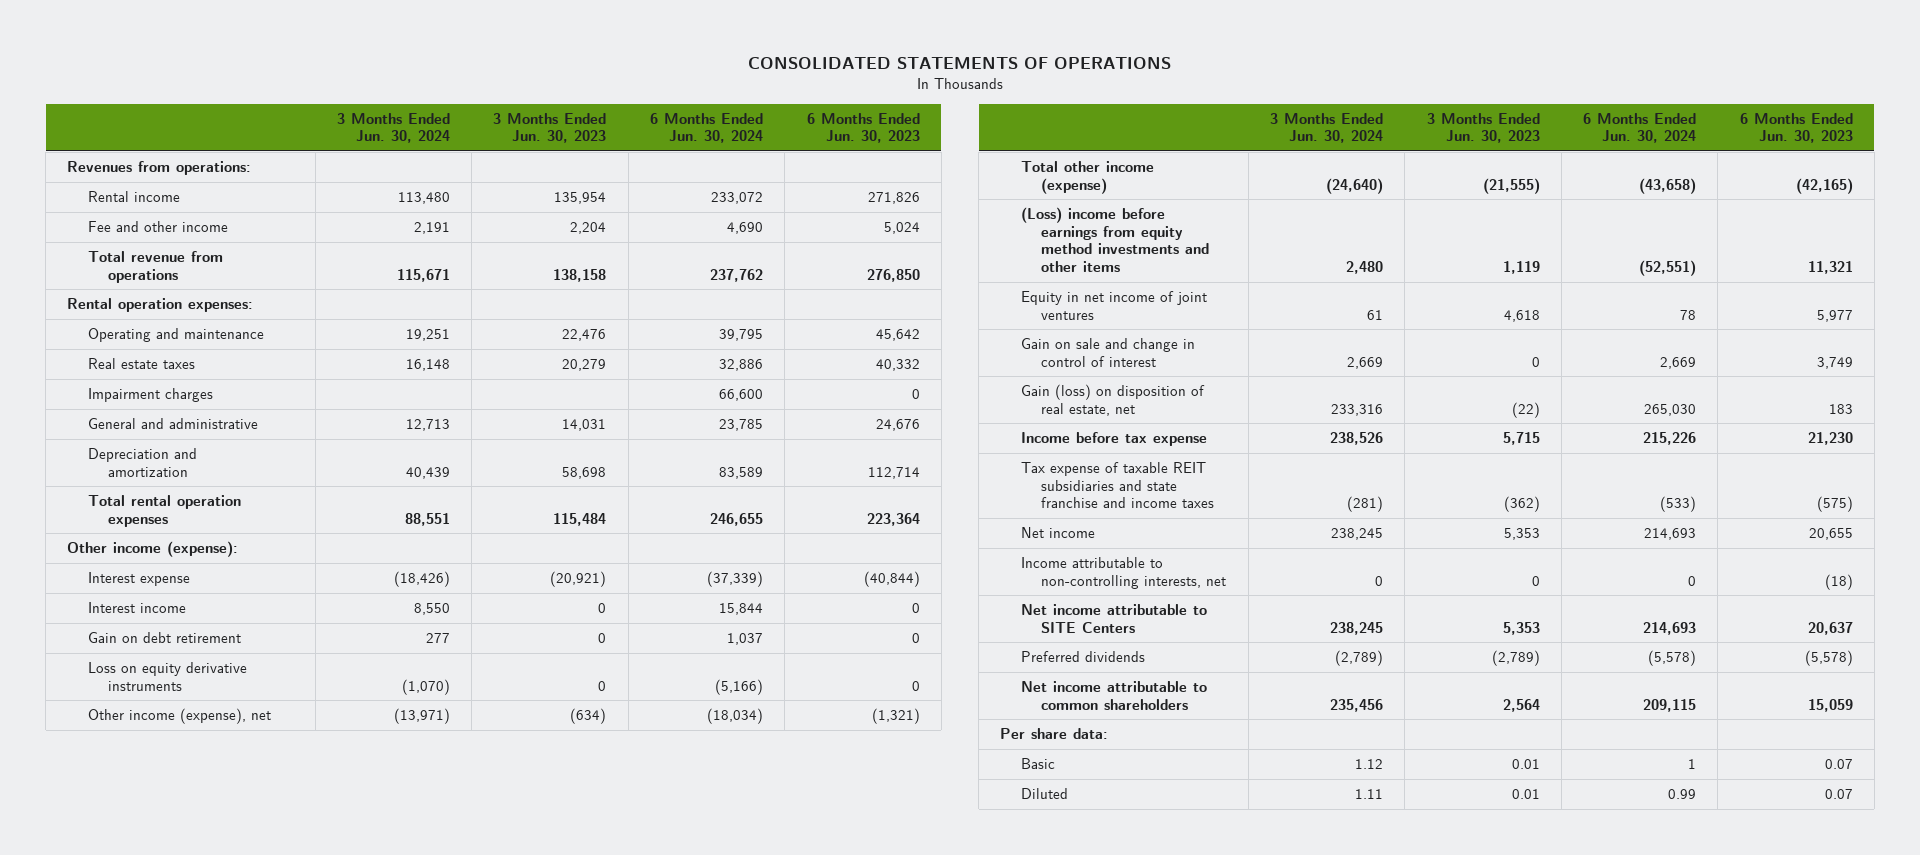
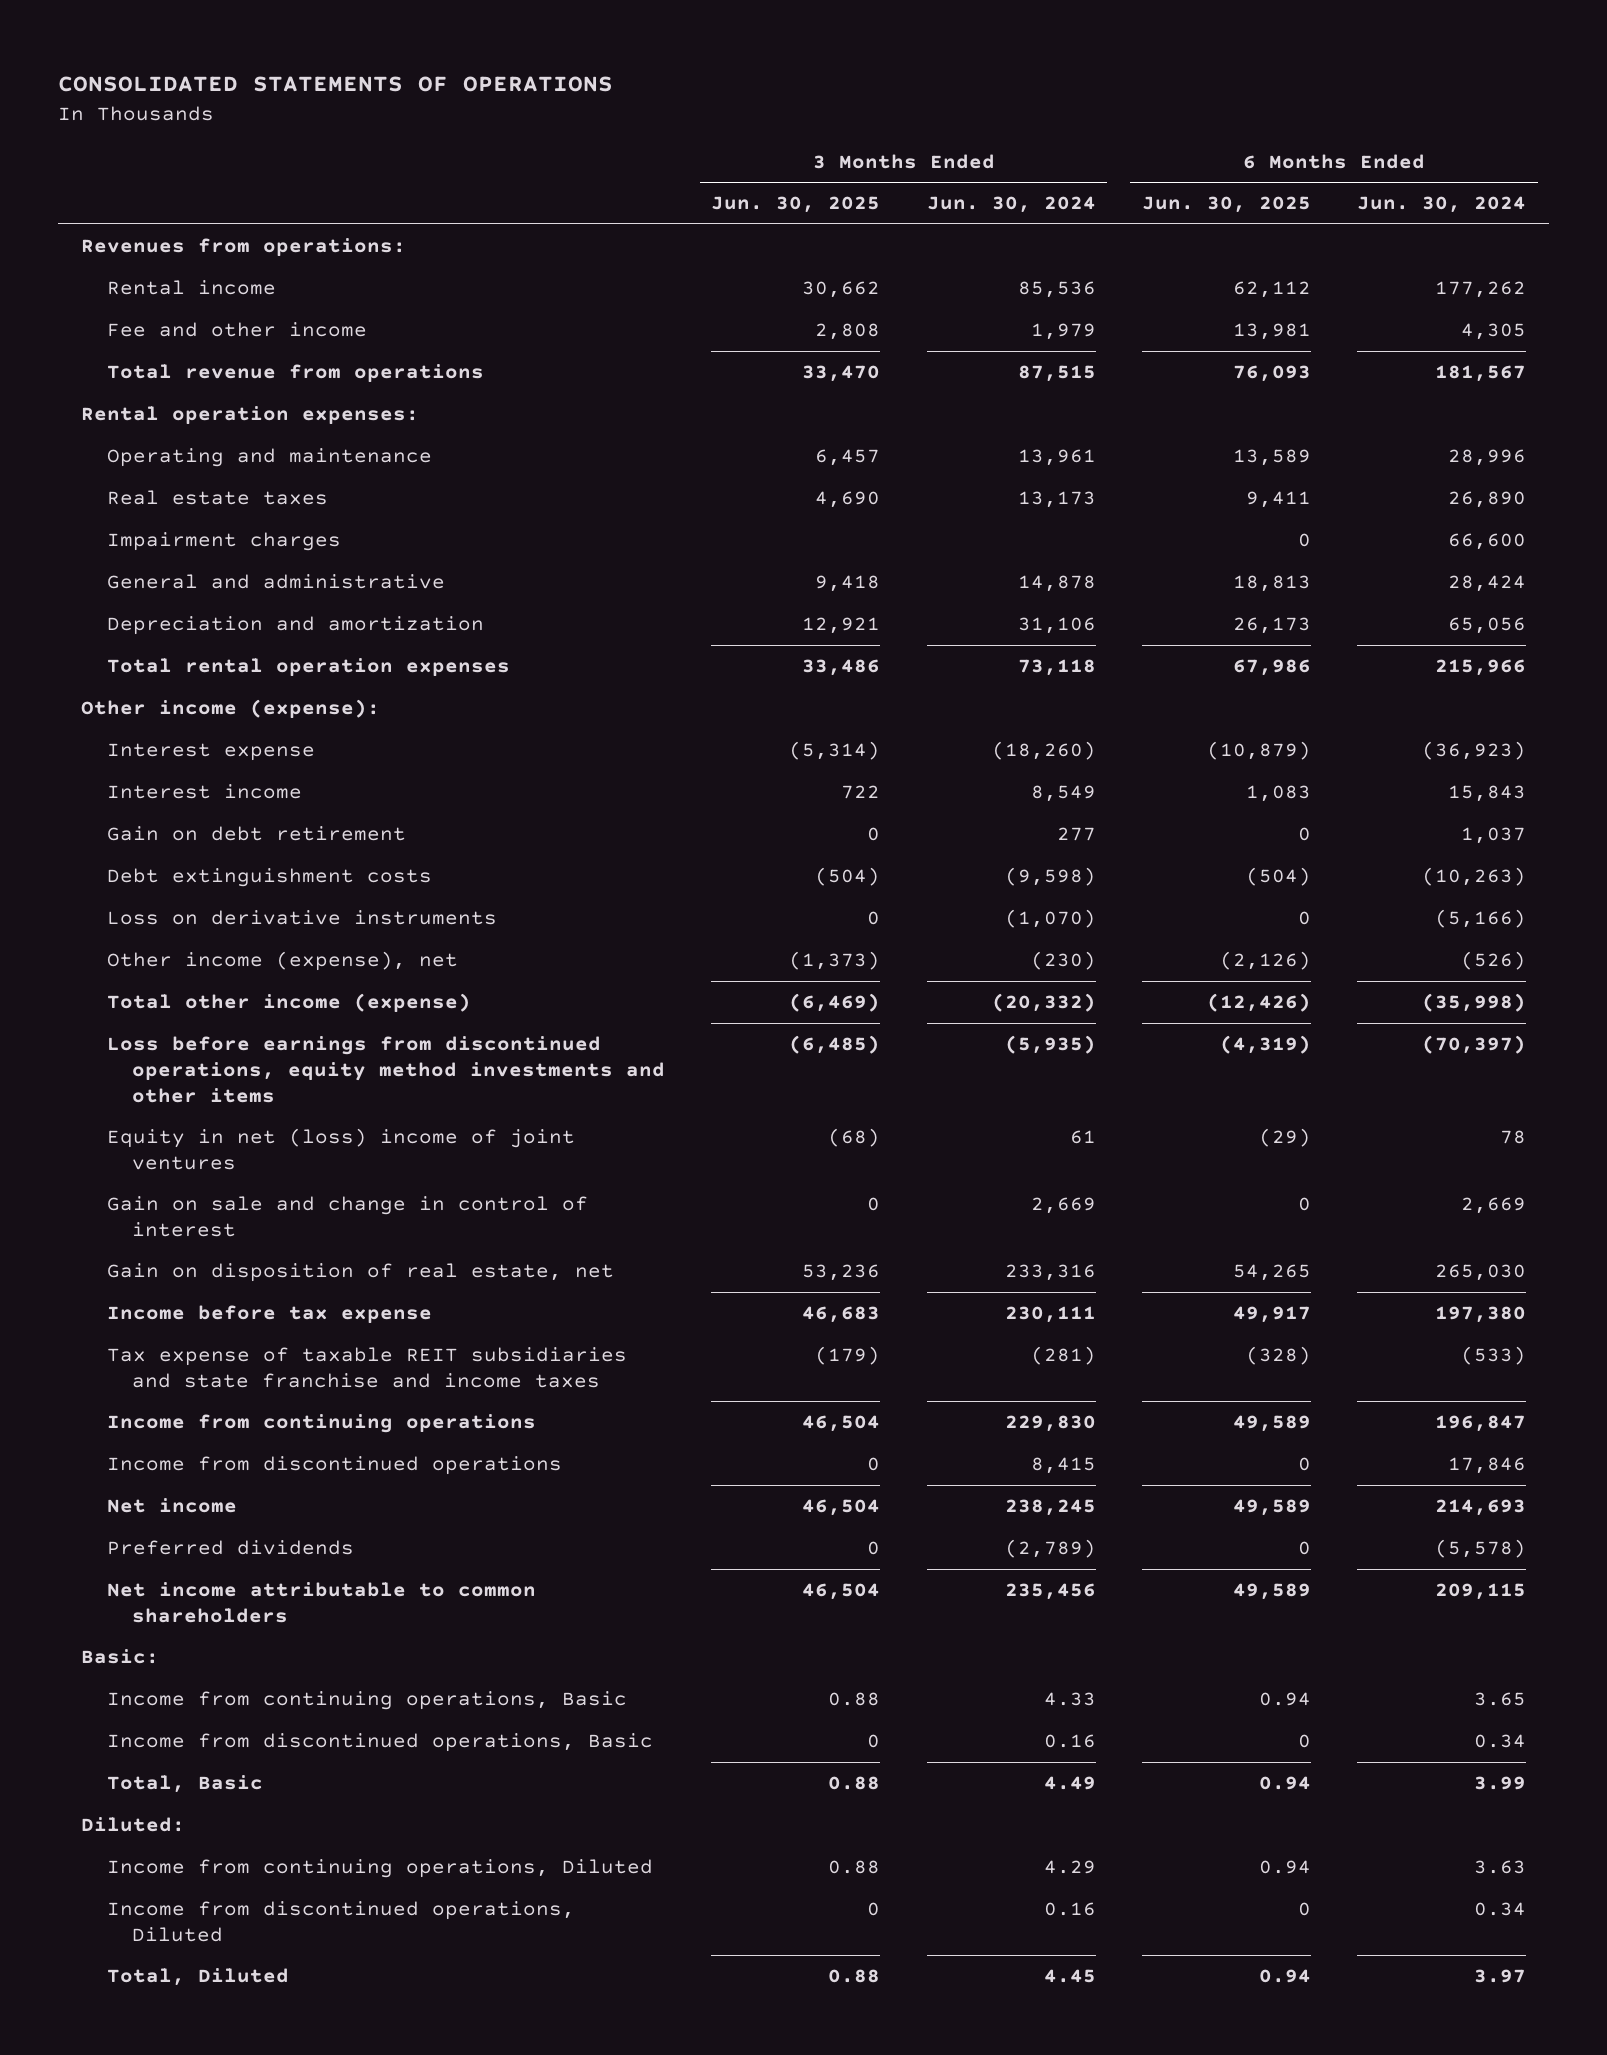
- | 3 Months Ended Jun. 30, 2024 | 3 Months Ended Jun. 30, 2023 | 6 Months Ended Jun. 30, 2024 | 6 Months Ended Jun. 30, 2023
+ | 3 Months Ended Jun. 30, 2025 | 3 Months Ended Jun. 30, 2024 | 6 Months Ended Jun. 30, 2025 | 6 Months Ended Jun. 30, 2024
- Rental income | 113,480 | 135,954 | 233,072 | 271,826
- Fee and other income | 2,191 | 2,204 | 4,690 | 5,024
- Total revenue from operations | 115,671 | 138,158 | 237,762 | 276,850
+ Rental income | 30,662 | 85,536 | 62,112 | 177,262
+ Fee and other income | 2,808 | 1,979 | 13,981 | 4,305
+ Total revenue from operations | 33,470 | 87,515 | 76,093 | 181,567
- Operating and maintenance | 19,251 | 22,476 | 39,795 | 45,642
- Real estate taxes | 16,148 | 20,279 | 32,886 | 40,332
+ Operating and maintenance | 6,457 | 13,961 | 13,589 | 28,996
+ Real estate taxes | 4,690 | 13,173 | 9,411 | 26,890
- General and administrative | 12,713 | 14,031 | 23,785 | 24,676
- Depreciation and amortization | 40,439 | 58,698 | 83,589 | 112,714
- Total rental operation expenses | 88,551 | 115,484 | 246,655 | 223,364
+ General and administrative | 9,418 | 14,878 | 18,813 | 28,424
+ Depreciation and amortization | 12,921 | 31,106 | 26,173 | 65,056
+ Total rental operation expenses | 33,486 | 73,118 | 67,986 | 215,966
- Interest expense | (18,426) | (20,921) | (37,339) | (40,844)
- Interest income | 8,550 | 0 | 15,844 | 0
+ Interest expense | (5,314) | (18,260) | (10,879) | (36,923)
+ Interest income | 722 | 8,549 | 1,083 | 15,843
- Loss on equity derivative instruments | (1,070) | 0 | (5,166) | 0
- Other income (expense), net | (13,971) | (634) | (18,034) | (1,321)
- Total other income (expense) | (24,640) | (21,555) | (43,658) | (42,165)
- (Loss) income before earnings from equity method investments and other items | 2,480 | 1,119 | (52,551) | 11,321
- Equity in net income of joint ventures | 61 | 4,618 | 78 | 5,977
+ Debt extinguishment costs | (504) | (9,598) | (504) | (10,263)
+ Loss on derivative instruments | 0 | (1,070) | 0 | (5,166)
+ Other income (expense), net | (1,373) | (230) | (2,126) | (526)
+ Total other income (expense) | (6,469) | (20,332) | (12,426) | (35,998)
+ Loss before earnings from discontinued operations, equity method investments and other items | (6,485) | (5,935) | (4,319) | (70,397)
+ Equity in net (loss) income of joint ventures | (68) | 61 | (29) | 78
- Gain (loss) on disposition of real estate, net | 233,316 | (22) | 265,030 | 183
- Income before tax expense | 238,526 | 5,715 | 215,226 | 21,230
+ Gain on disposition of real estate, net | 53,236 | 233,316 | 54,265 | 265,030
+ Income before tax expense | 46,683 | 230,111 | 49,917 | 197,380
+ Income from continuing operations | 46,504 | 229,830 | 49,589 | 196,847
+ Income from discontinued operations | 0 | 8,415 | 0 | 17,846
- Income attributable to non-controlling interests, net | 0 | 0 | 0 | (18)
- Net income attributable to SITE Centers | 238,245 | 5,353 | 214,693 | 20,637
- Per share data:
- Basic | 1.12 | 0.01 | 1 | 0.07
- Diluted | 1.11 | 0.01 | 0.99 | 0.07
+ Basic:
+ Income from continuing operations, Basic | 0.88 | 4.33 | 0.94 | 3.65
+ Income from discontinued operations, Basic | 0 | 0.16 | 0 | 0.34
+ Total, Basic | 0.88 | 4.49 | 0.94 | 3.99
+ Diluted:
+ Income from continuing operations, Diluted | 0.88 | 4.29 | 0.94 | 3.63
+ Income from discontinued operations, Diluted | 0 | 0.16 | 0 | 0.34
+ Total, Diluted | 0.88 | 4.45 | 0.94 | 3.97

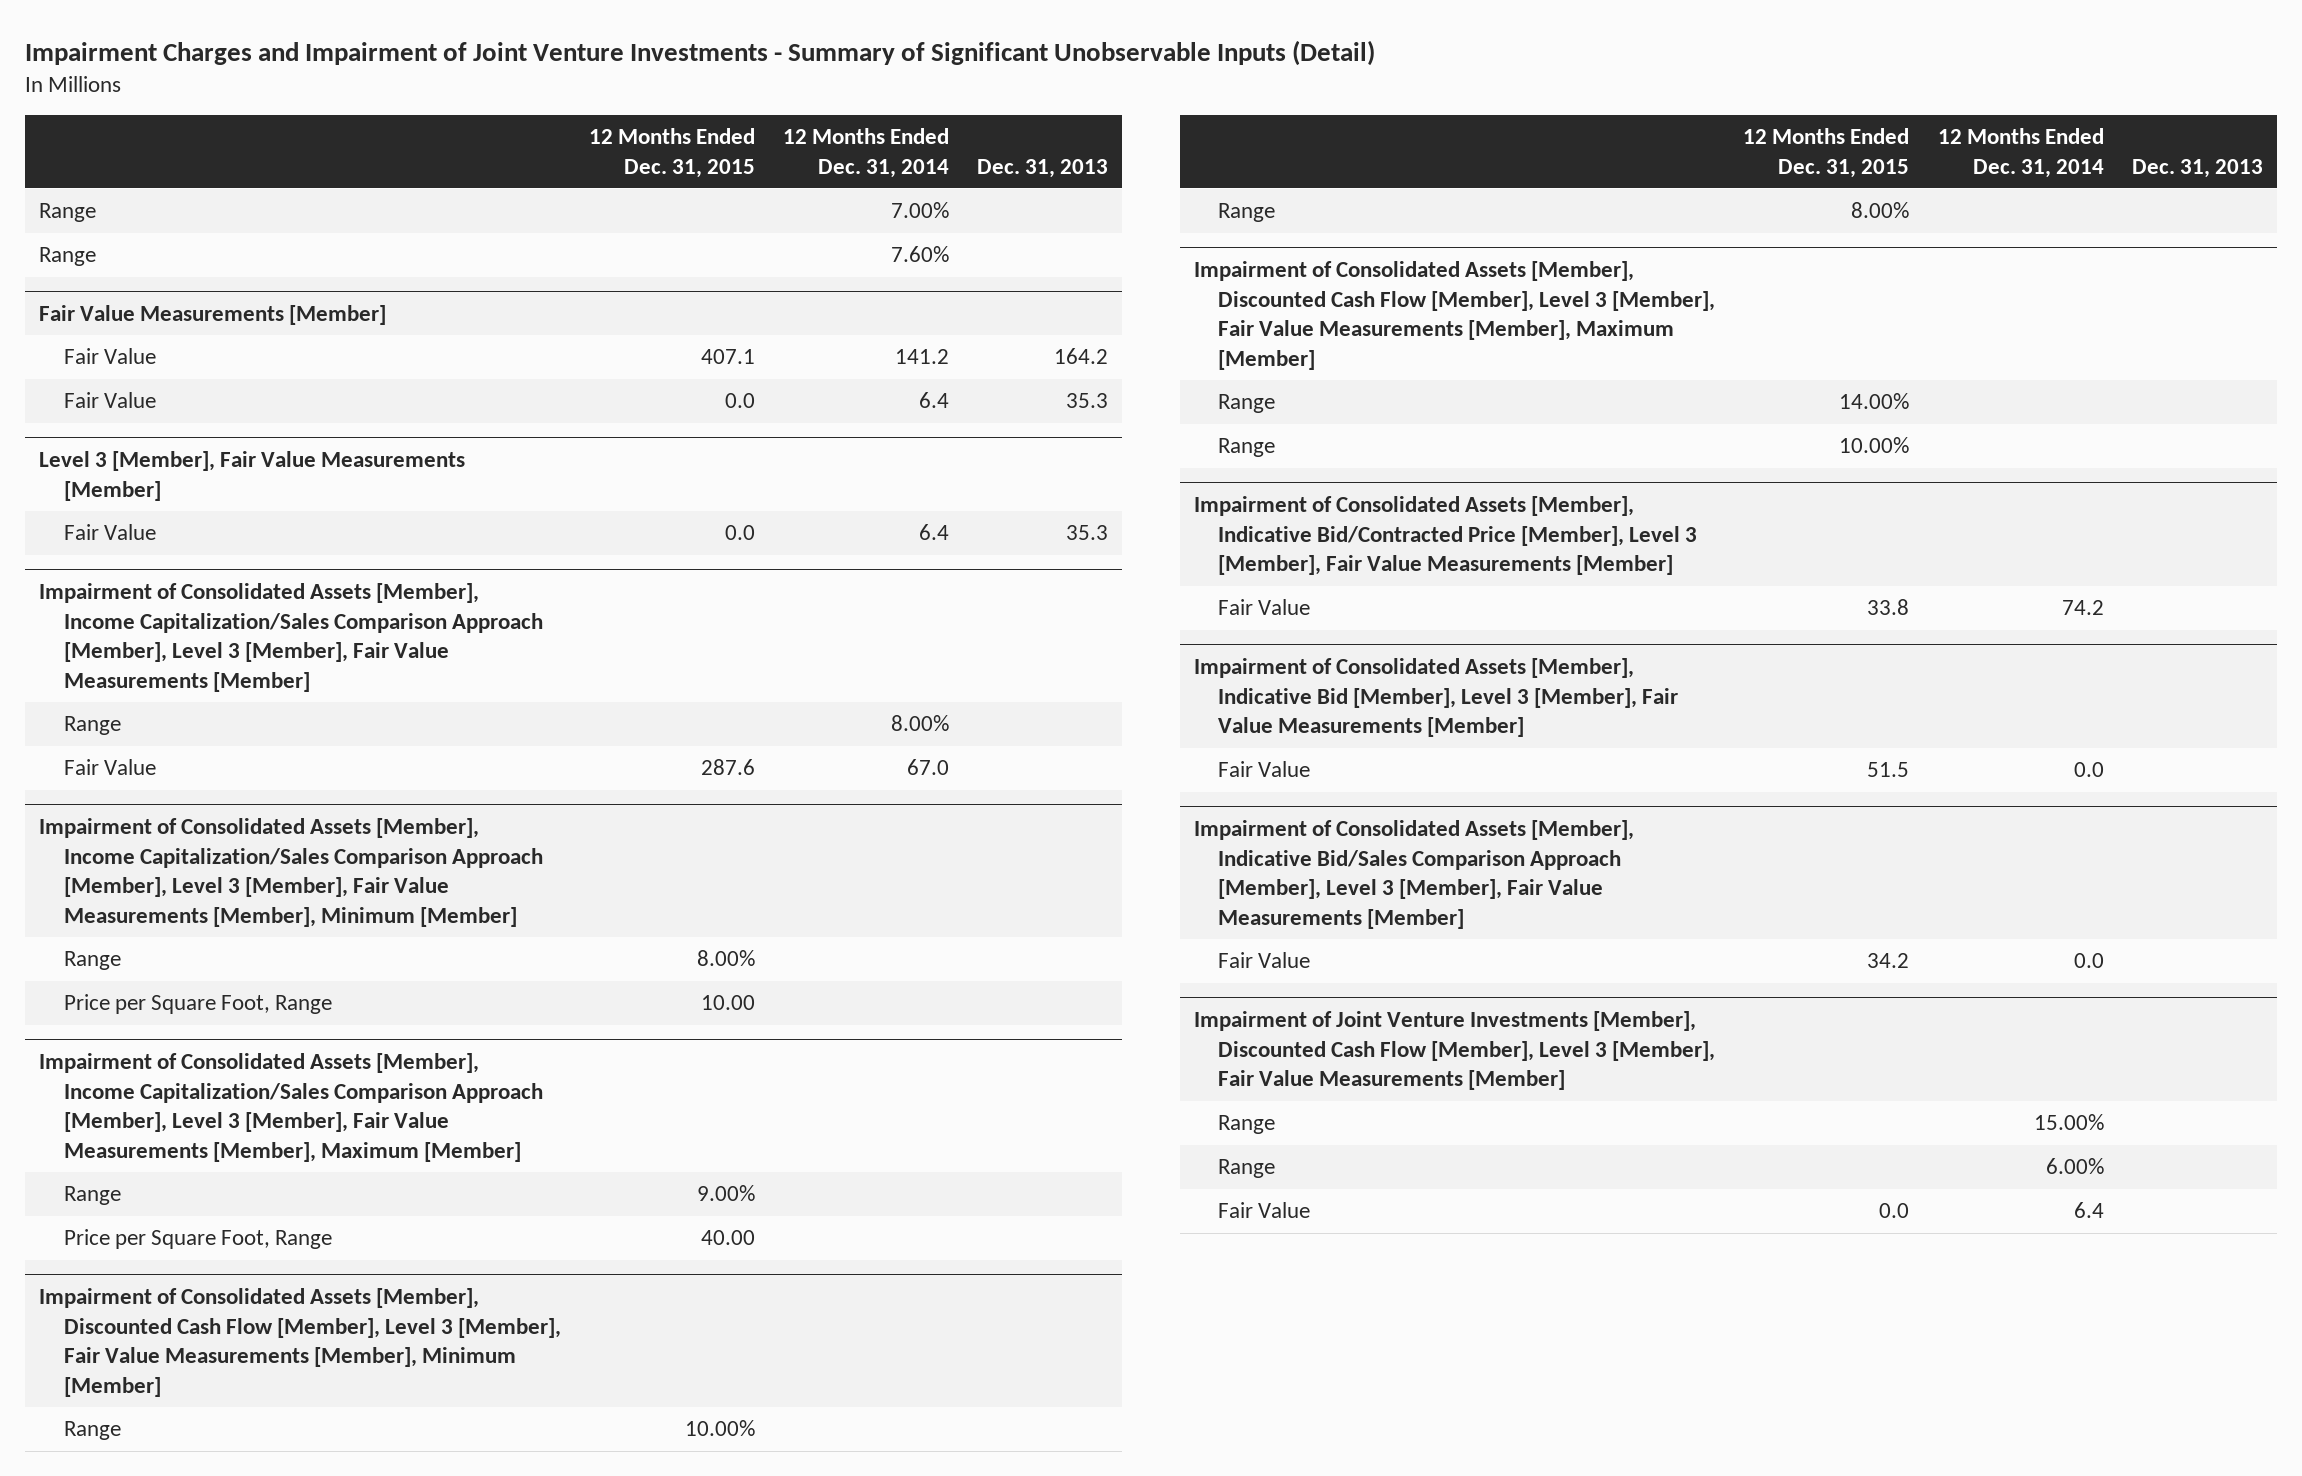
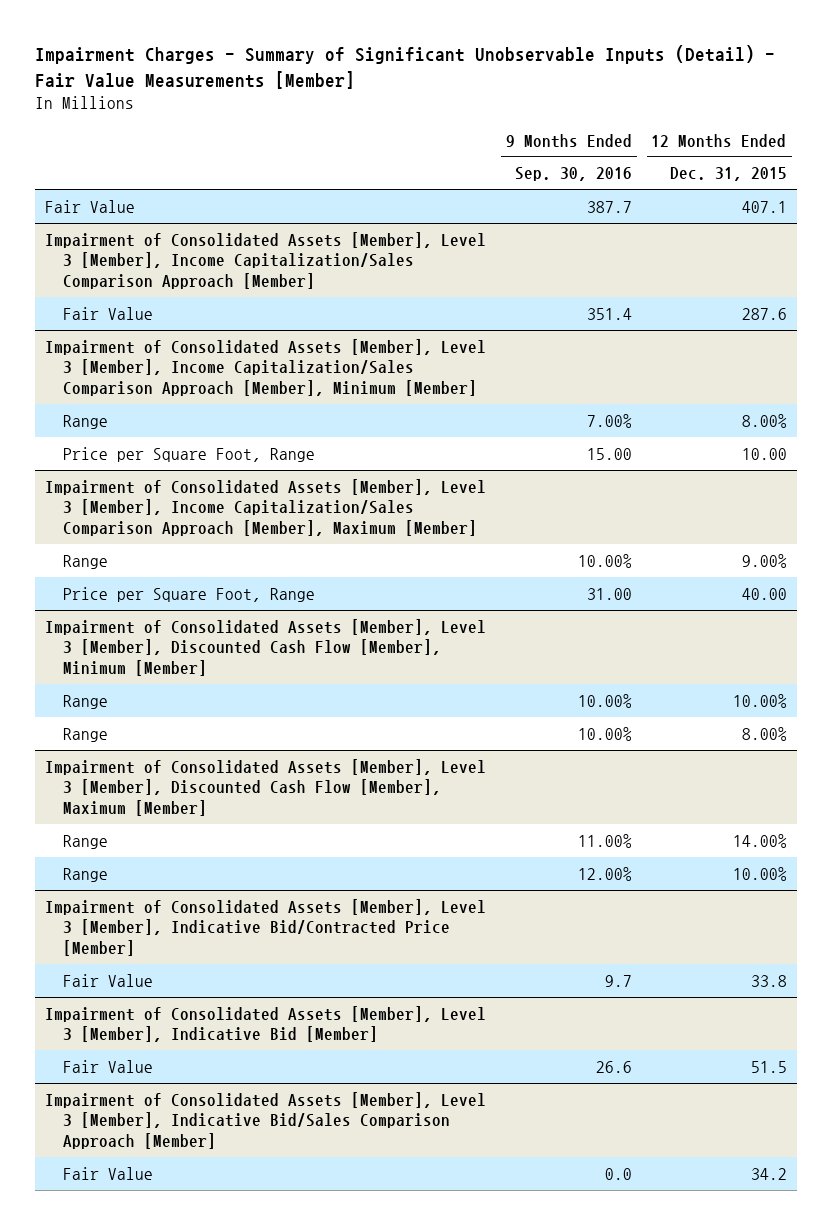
- Impairment Charges and Impairment of Joint Venture Investments - Summary of Significant Unobservable Inputs (Detail)
+ Impairment Charges - Summary of Significant Unobservable Inputs (Detail) - Fair Value Measurements [Member]
- | 12 Months Ended Dec. 31, 2015 | 12 Months Ended Dec. 31, 2014 | Dec. 31, 2013
+ | 9 Months Ended Sep. 30, 2016 | 12 Months Ended Dec. 31, 2015
- Range | | 7.00% |
- Range | | 7.60% |
- Fair Value Measurements [Member]
- Fair Value | 0.0 | 6.4 | 35.3
- Level 3 [Member], Fair Value Measurements [Member]
- Fair Value | 0.0 | 6.4 | 35.3
- Impairment of Consolidated Assets [Member], Income Capitalization/Sales Comparison Approach [Member], Level 3 [Member], Fair Value Measurements [Member]
- Range | | 8.00% |
+ Impairment of Consolidated Assets [Member], Level 3 [Member], Income Capitalization/Sales Comparison Approach [Member]
- Impairment of Consolidated Assets [Member], Income Capitalization/Sales Comparison Approach [Member], Level 3 [Member], Fair Value Measurements [Member], Minimum [Member]
+ Impairment of Consolidated Assets [Member], Level 3 [Member], Income Capitalization/Sales Comparison Approach [Member], Minimum [Member]
- Impairment of Consolidated Assets [Member], Income Capitalization/Sales Comparison Approach [Member], Level 3 [Member], Fair Value Measurements [Member], Maximum [Member]
+ Impairment of Consolidated Assets [Member], Level 3 [Member], Income Capitalization/Sales Comparison Approach [Member], Maximum [Member]
- Impairment of Consolidated Assets [Member], Discounted Cash Flow [Member], Level 3 [Member], Fair Value Measurements [Member], Minimum [Member]
+ Impairment of Consolidated Assets [Member], Level 3 [Member], Discounted Cash Flow [Member], Minimum [Member]
- Impairment of Consolidated Assets [Member], Discounted Cash Flow [Member], Level 3 [Member], Fair Value Measurements [Member], Maximum [Member]
+ Impairment of Consolidated Assets [Member], Level 3 [Member], Discounted Cash Flow [Member], Maximum [Member]
- Impairment of Consolidated Assets [Member], Indicative Bid/Contracted Price [Member], Level 3 [Member], Fair Value Measurements [Member]
+ Impairment of Consolidated Assets [Member], Level 3 [Member], Indicative Bid/Contracted Price [Member]
- Impairment of Consolidated Assets [Member], Indicative Bid [Member], Level 3 [Member], Fair Value Measurements [Member]
+ Impairment of Consolidated Assets [Member], Level 3 [Member], Indicative Bid [Member]
- Impairment of Consolidated Assets [Member], Indicative Bid/Sales Comparison Approach [Member], Level 3 [Member], Fair Value Measurements [Member]
+ Impairment of Consolidated Assets [Member], Level 3 [Member], Indicative Bid/Sales Comparison Approach [Member]
- Impairment of Joint Venture Investments [Member], Discounted Cash Flow [Member], Level 3 [Member], Fair Value Measurements [Member]
- Range | | 15.00% |
- Range | | 6.00% |
- Fair Value | 0.0 | 6.4 |

